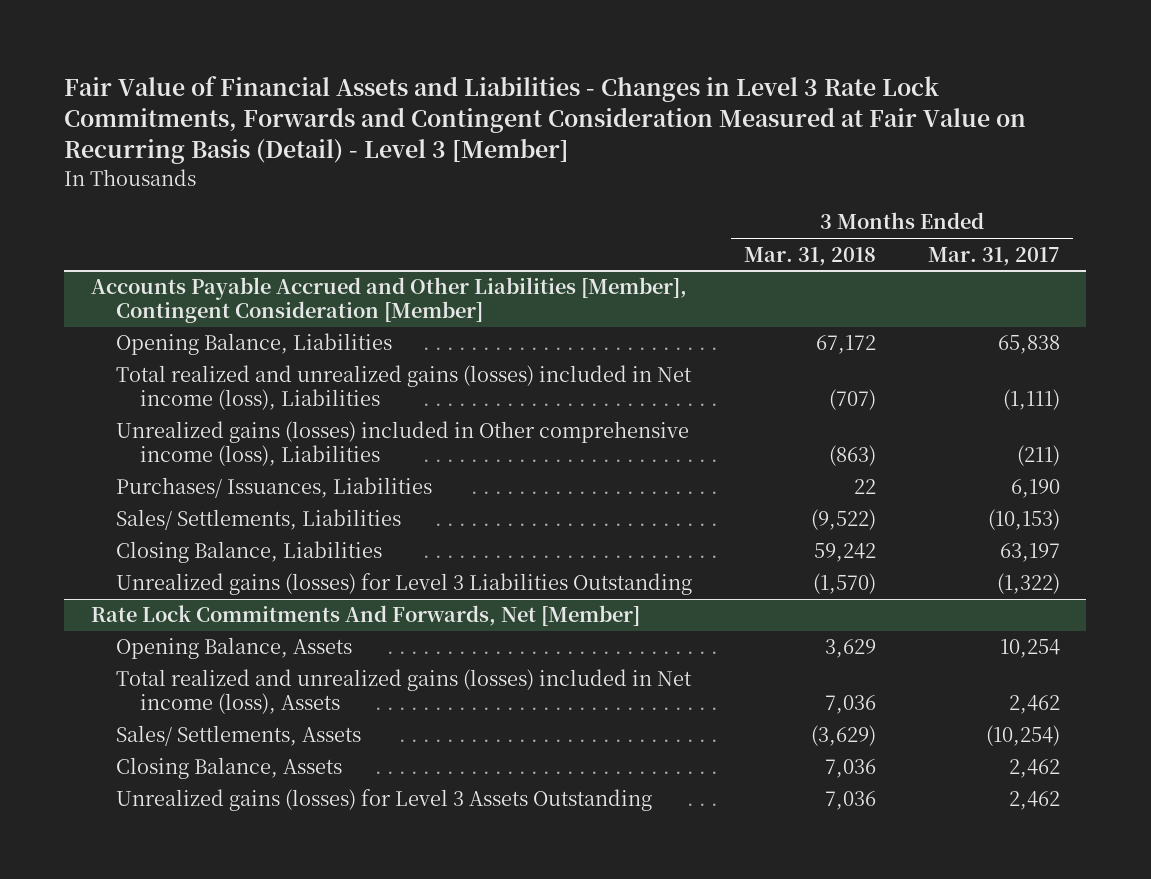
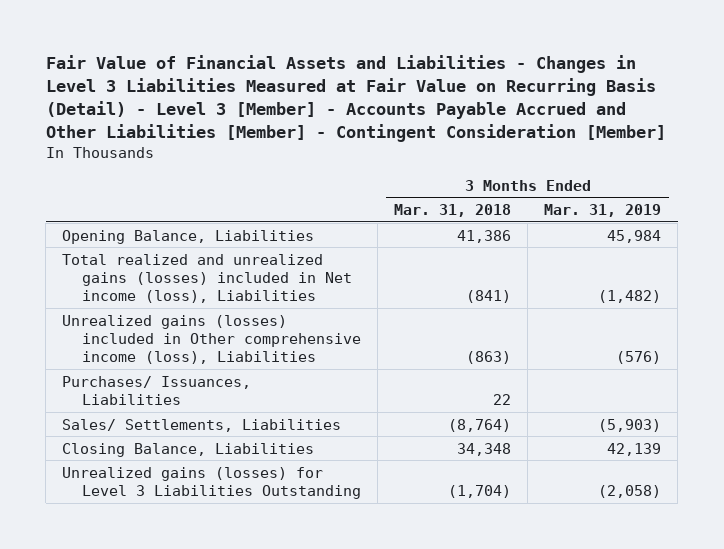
- Fair Value of Financial Assets and Liabilities - Changes in Level 3 Rate Lock Commitments, Forwards and Contingent Consideration Measured at Fair Value on Recurring Basis (Detail) - Level 3 [Member]
+ Fair Value of Financial Assets and Liabilities - Changes in Level 3 Liabilities Measured at Fair Value on Recurring Basis (Detail) - Level 3 [Member] - Accounts Payable Accrued and Other Liabilities [Member] - Contingent Consideration [Member]
- | 3 Months Ended Mar. 31, 2018 | 3 Months Ended Mar. 31, 2017
+ | 3 Months Ended Mar. 31, 2018 | 3 Months Ended Mar. 31, 2019
- Accounts Payable Accrued and Other Liabilities [Member], Contingent Consideration [Member]
- Opening Balance, Liabilities | 67,172 | 65,838
- Total realized and unrealized gains (losses) included in Net income (loss), Liabilities | (707) | (1,111)
+ Opening Balance, Liabilities | 41,386 | 45,984
+ Total realized and unrealized gains (losses) included in Net income (loss), Liabilities | (841) | (1,482)
- Sales/ Settlements, Liabilities | (9,522) | (10,153)
- Closing Balance, Liabilities | 59,242 | 63,197
- Unrealized gains (losses) for Level 3 Liabilities Outstanding | (1,570) | (1,322)
- Rate Lock Commitments And Forwards, Net [Member]
- Opening Balance, Assets | 3,629 | 10,254
- Total realized and unrealized gains (losses) included in Net income (loss), Assets | 7,036 | 2,462
- Sales/ Settlements, Assets | (3,629) | (10,254)
- Closing Balance, Assets | 7,036 | 2,462
- Unrealized gains (losses) for Level 3 Assets Outstanding | 7,036 | 2,462
+ Sales/ Settlements, Liabilities | (8,764) | (5,903)
+ Closing Balance, Liabilities | 34,348 | 42,139
+ Unrealized gains (losses) for Level 3 Liabilities Outstanding | (1,704) | (2,058)

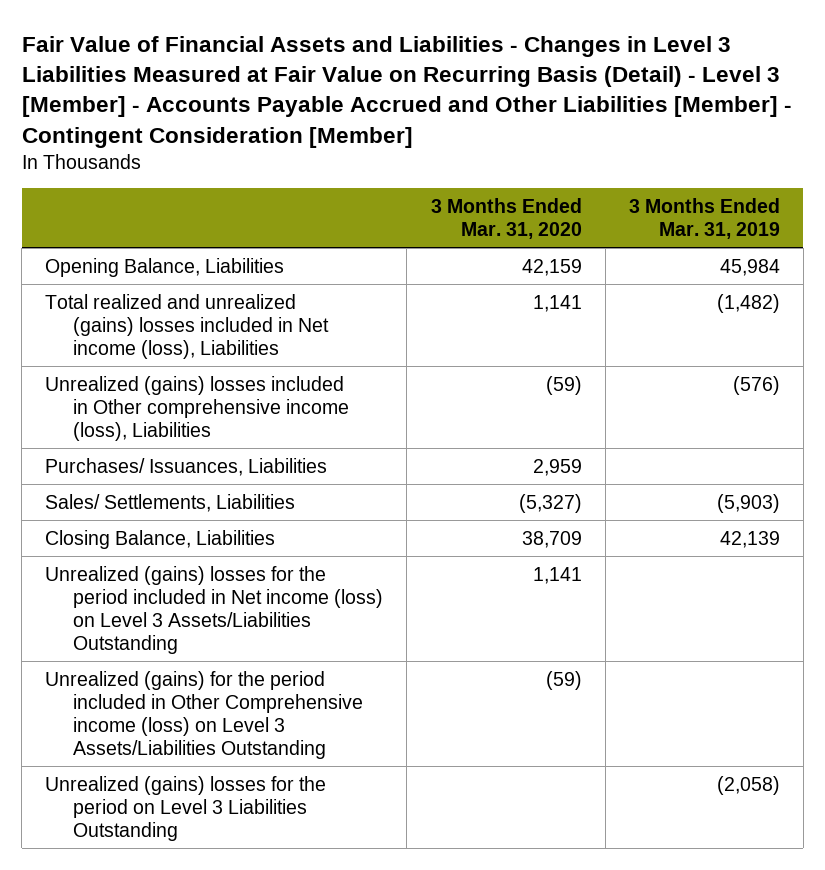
- | 3 Months Ended Mar. 31, 2018 | 3 Months Ended Mar. 31, 2019
+ | 3 Months Ended Mar. 31, 2020 | 3 Months Ended Mar. 31, 2019
- Total realized and unrealized gains (losses) included in Net income (loss), Liabilities | (841) | (1,482)
- Unrealized gains (losses) included in Other comprehensive income (loss), Liabilities | (863) | (576)
+ Total realized and unrealized (gains) losses included in Net income (loss), Liabilities | 1,141 | (1,482)
+ Unrealized (gains) losses included in Other comprehensive income (loss), Liabilities | (59) | (576)
- Unrealized gains (losses) for Level 3 Liabilities Outstanding | (1,704) | (2,058)
+ Unrealized (gains) losses for the period included in Net income (loss) on Level 3 Assets/Liabilities Outstanding | 1,141 |
+ Unrealized (gains) for the period included in Other Comprehensive income (loss) on Level 3 Assets/Liabilities Outstanding | (59) |
+ Unrealized (gains) losses for the period on Level 3 Liabilities Outstanding | | (2,058)

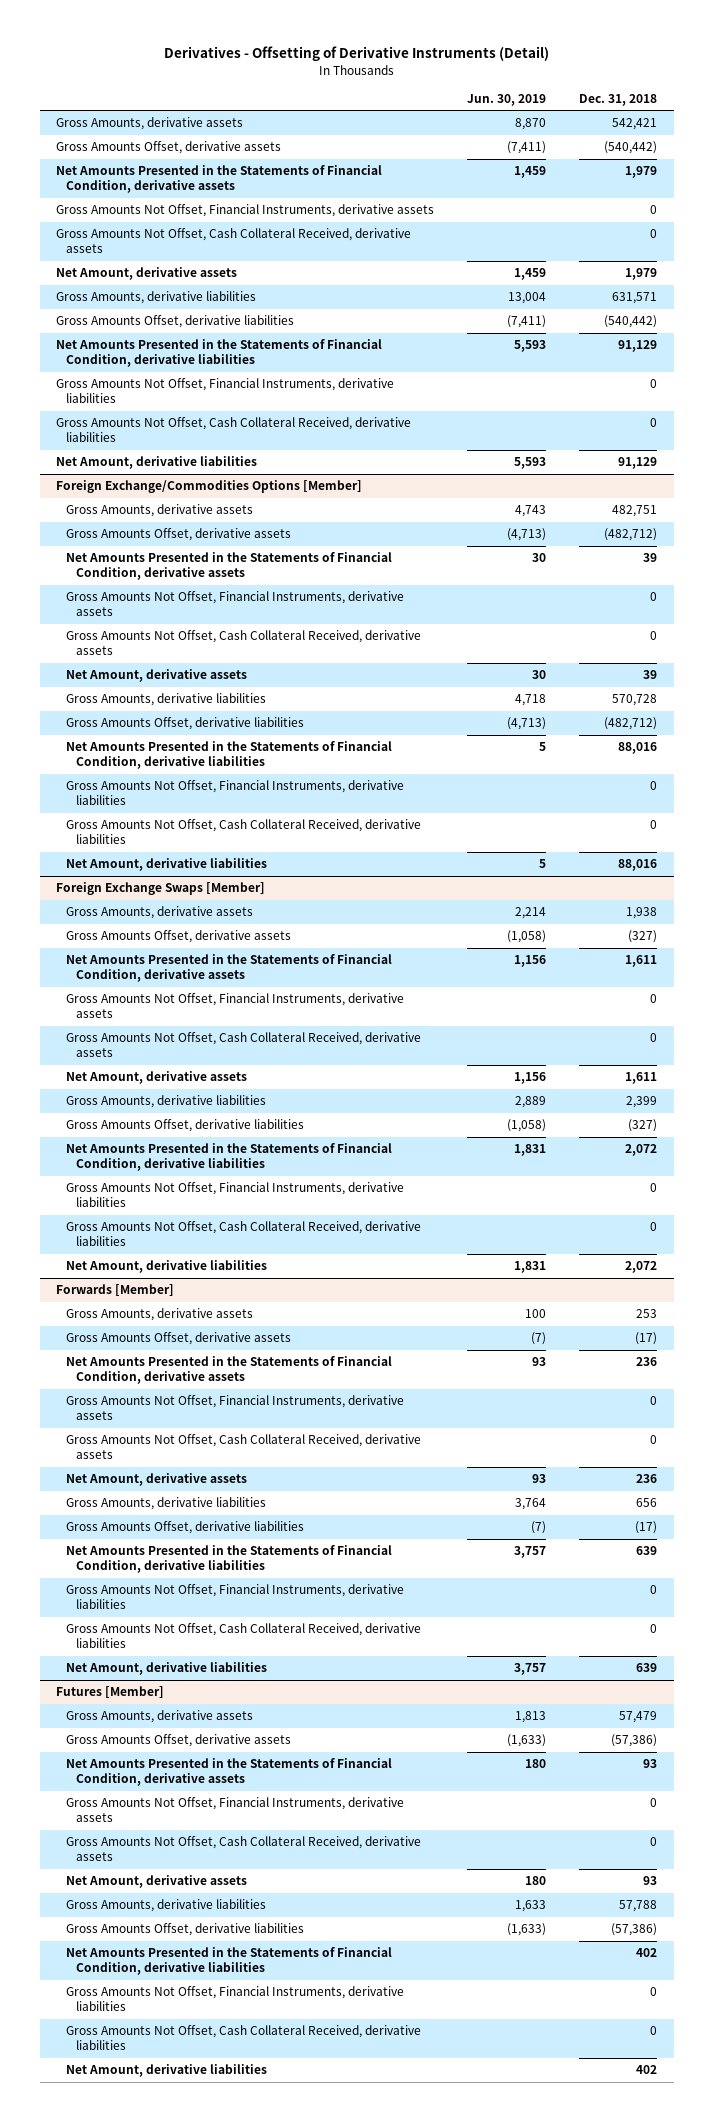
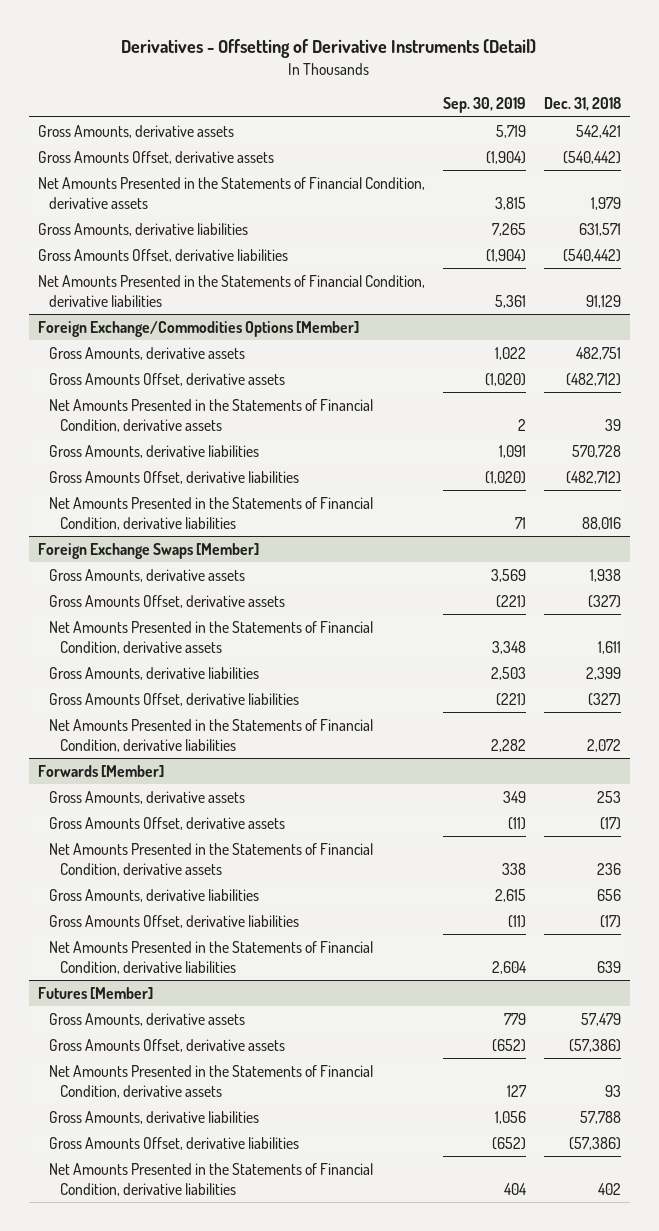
- | Jun. 30, 2019 | Dec. 31, 2018
+ | Sep. 30, 2019 | Dec. 31, 2018
- Gross Amounts Not Offset, Financial Instruments, derivative assets | | 0
- Gross Amounts Not Offset, Cash Collateral Received, derivative assets | | 0
- Net Amount, derivative assets | 1,459 | 1,979
- Gross Amounts Not Offset, Financial Instruments, derivative liabilities | | 0
- Gross Amounts Not Offset, Cash Collateral Received, derivative liabilities | | 0
- Net Amount, derivative liabilities | 5,593 | 91,129
@ Foreign Exchange/Commodities Options [Member]
- Gross Amounts Not Offset, Financial Instruments, derivative assets | | 0
- Gross Amounts Not Offset, Cash Collateral Received, derivative assets | | 0
- Net Amount, derivative assets | 30 | 39
- Gross Amounts Not Offset, Financial Instruments, derivative liabilities | | 0
- Gross Amounts Not Offset, Cash Collateral Received, derivative liabilities | | 0
- Net Amount, derivative liabilities | 5 | 88,016
@ Foreign Exchange Swaps [Member]
- Gross Amounts Not Offset, Financial Instruments, derivative assets | | 0
- Gross Amounts Not Offset, Cash Collateral Received, derivative assets | | 0
- Net Amount, derivative assets | 1,156 | 1,611
- Gross Amounts Not Offset, Financial Instruments, derivative liabilities | | 0
- Gross Amounts Not Offset, Cash Collateral Received, derivative liabilities | | 0
- Net Amount, derivative liabilities | 1,831 | 2,072
@ Forwards [Member]
- Gross Amounts Not Offset, Financial Instruments, derivative assets | | 0
- Gross Amounts Not Offset, Cash Collateral Received, derivative assets | | 0
- Net Amount, derivative assets | 93 | 236
- Gross Amounts Not Offset, Financial Instruments, derivative liabilities | | 0
- Gross Amounts Not Offset, Cash Collateral Received, derivative liabilities | | 0
- Net Amount, derivative liabilities | 3,757 | 639
@ Futures [Member]
- Gross Amounts Not Offset, Financial Instruments, derivative assets | | 0
- Gross Amounts Not Offset, Cash Collateral Received, derivative assets | | 0
- Net Amount, derivative assets | 180 | 93
- Gross Amounts Not Offset, Financial Instruments, derivative liabilities | | 0
- Gross Amounts Not Offset, Cash Collateral Received, derivative liabilities | | 0
- Net Amount, derivative liabilities | | 402

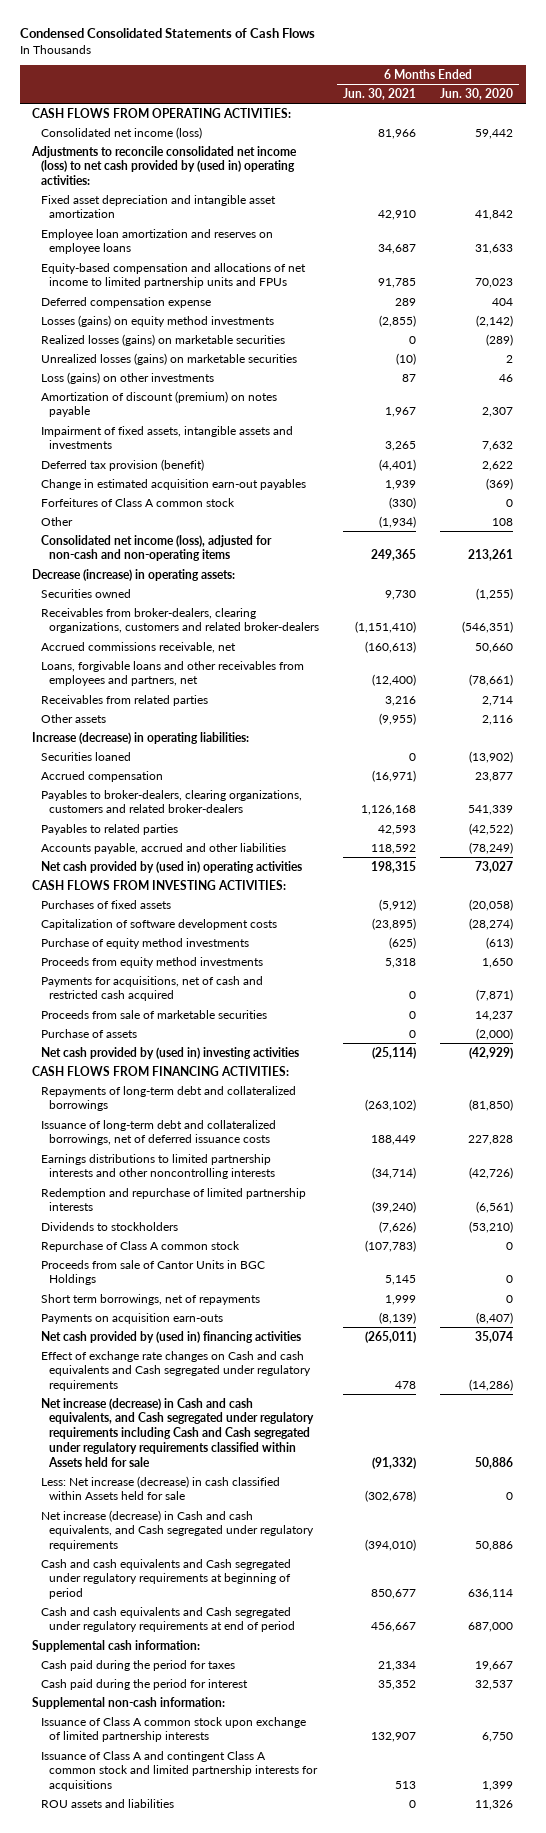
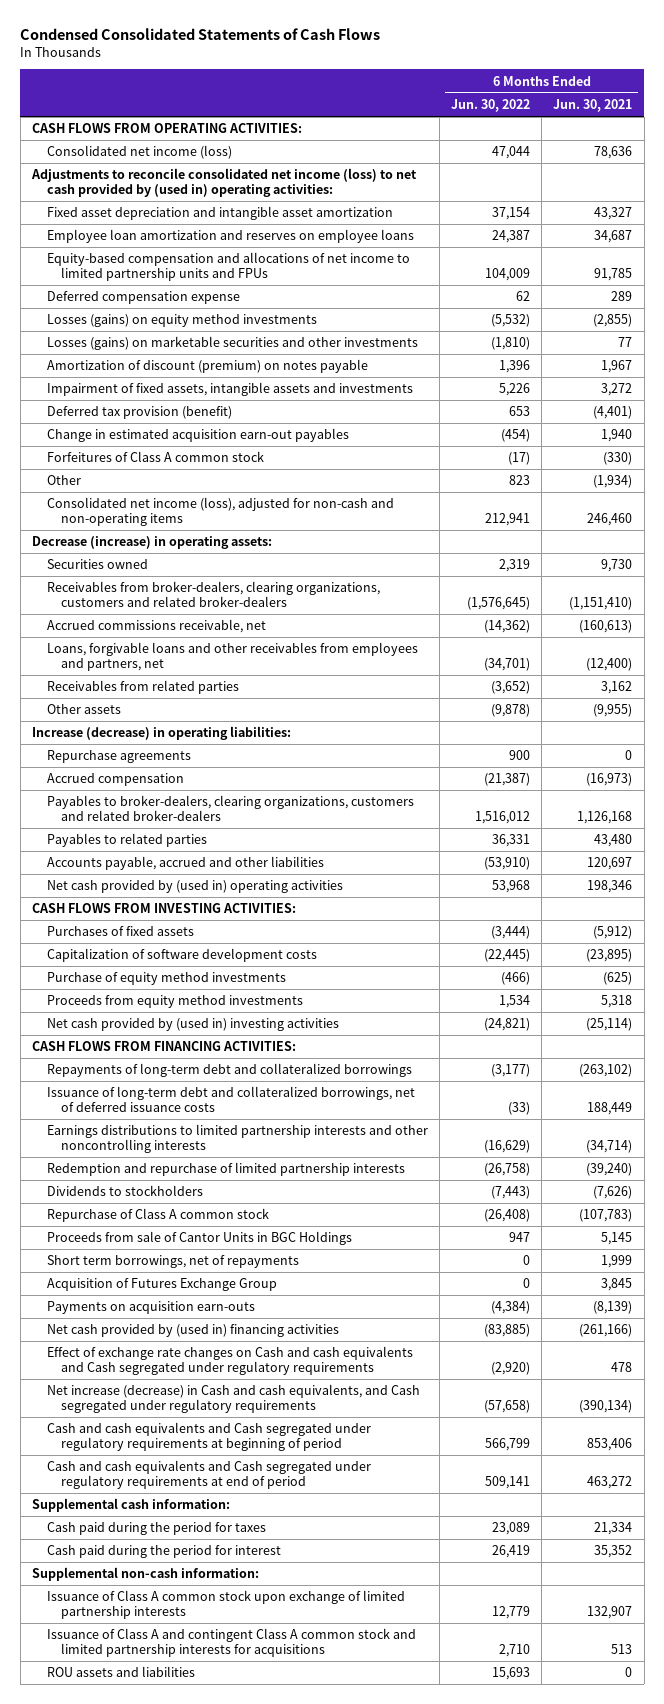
- | 6 Months Ended Jun. 30, 2021 | 6 Months Ended Jun. 30, 2020
+ | 6 Months Ended Jun. 30, 2022 | 6 Months Ended Jun. 30, 2021
- Consolidated net income (loss) | 81,966 | 59,442
+ Consolidated net income (loss) | 47,044 | 78,636
- Fixed asset depreciation and intangible asset amortization | 42,910 | 41,842
+ Fixed asset depreciation and intangible asset amortization | 37,154 | 43,327
- Realized losses (gains) on marketable securities | 0 | (289)
- Unrealized losses (gains) on marketable securities | (10) | 2
- Loss (gains) on other investments | 87 | 46
+ Losses (gains) on marketable securities and other investments | (1,810) | 77
- Impairment of fixed assets, intangible assets and investments | 3,265 | 7,632
+ Impairment of fixed assets, intangible assets and investments | 5,226 | 3,272
- Change in estimated acquisition earn-out payables | 1,939 | (369)
+ Change in estimated acquisition earn-out payables | (454) | 1,940
- Consolidated net income (loss), adjusted for non-cash and non-operating items | 249,365 | 213,261
+ Consolidated net income (loss), adjusted for non-cash and non-operating items | 212,941 | 246,460
- Receivables from related parties | 3,216 | 2,714
+ Receivables from related parties | (3,652) | 3,162
- Securities loaned | 0 | (13,902)
- Accrued compensation | (16,971) | 23,877
+ Repurchase agreements | 900 | 0
+ Accrued compensation | (21,387) | (16,973)
- Payables to related parties | 42,593 | (42,522)
- Accounts payable, accrued and other liabilities | 118,592 | (78,249)
- Net cash provided by (used in) operating activities | 198,315 | 73,027
+ Payables to related parties | 36,331 | 43,480
+ Accounts payable, accrued and other liabilities | (53,910) | 120,697
+ Net cash provided by (used in) operating activities | 53,968 | 198,346
- Payments for acquisitions, net of cash and restricted cash acquired | 0 | (7,871)
- Proceeds from sale of marketable securities | 0 | 14,237
- Purchase of assets | 0 | (2,000)
+ Acquisition of Futures Exchange Group | 0 | 3,845
- Net cash provided by (used in) financing activities | (265,011) | 35,074
+ Net cash provided by (used in) financing activities | (83,885) | (261,166)
- Net increase (decrease) in Cash and cash equivalents, and Cash segregated under regulatory requirements including Cash and Cash segregated under regulatory requirements classified within Assets held for sale | (91,332) | 50,886
- Less: Net increase (decrease) in cash classified within Assets held for sale | (302,678) | 0
- Net increase (decrease) in Cash and cash equivalents, and Cash segregated under regulatory requirements | (394,010) | 50,886
- Cash and cash equivalents and Cash segregated under regulatory requirements at beginning of period | 850,677 | 636,114
- Cash and cash equivalents and Cash segregated under regulatory requirements at end of period | 456,667 | 687,000
+ Net increase (decrease) in Cash and cash equivalents, and Cash segregated under regulatory requirements | (57,658) | (390,134)
+ Cash and cash equivalents and Cash segregated under regulatory requirements at beginning of period | 566,799 | 853,406
+ Cash and cash equivalents and Cash segregated under regulatory requirements at end of period | 509,141 | 463,272

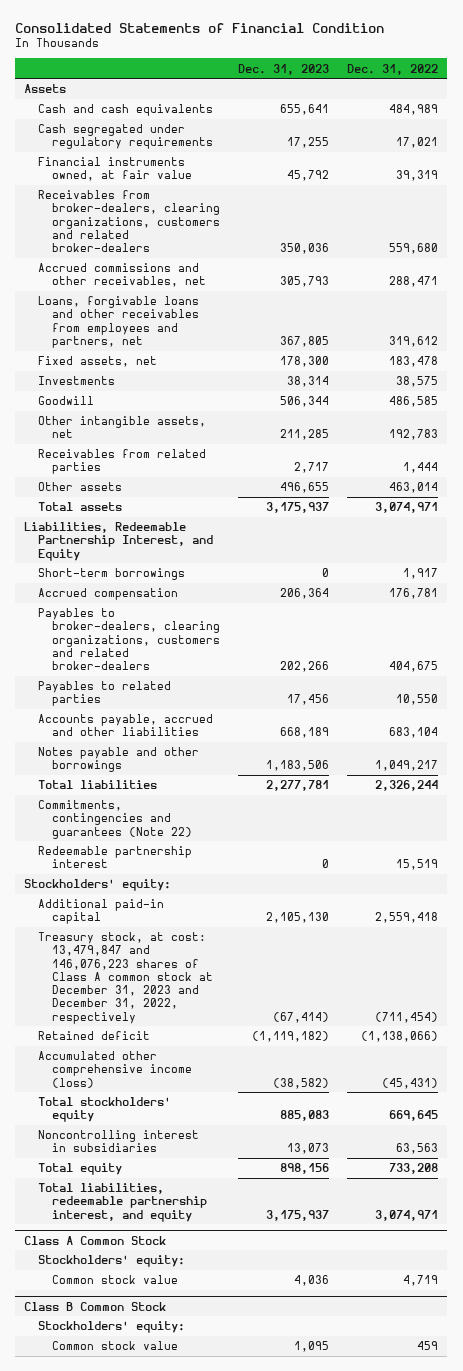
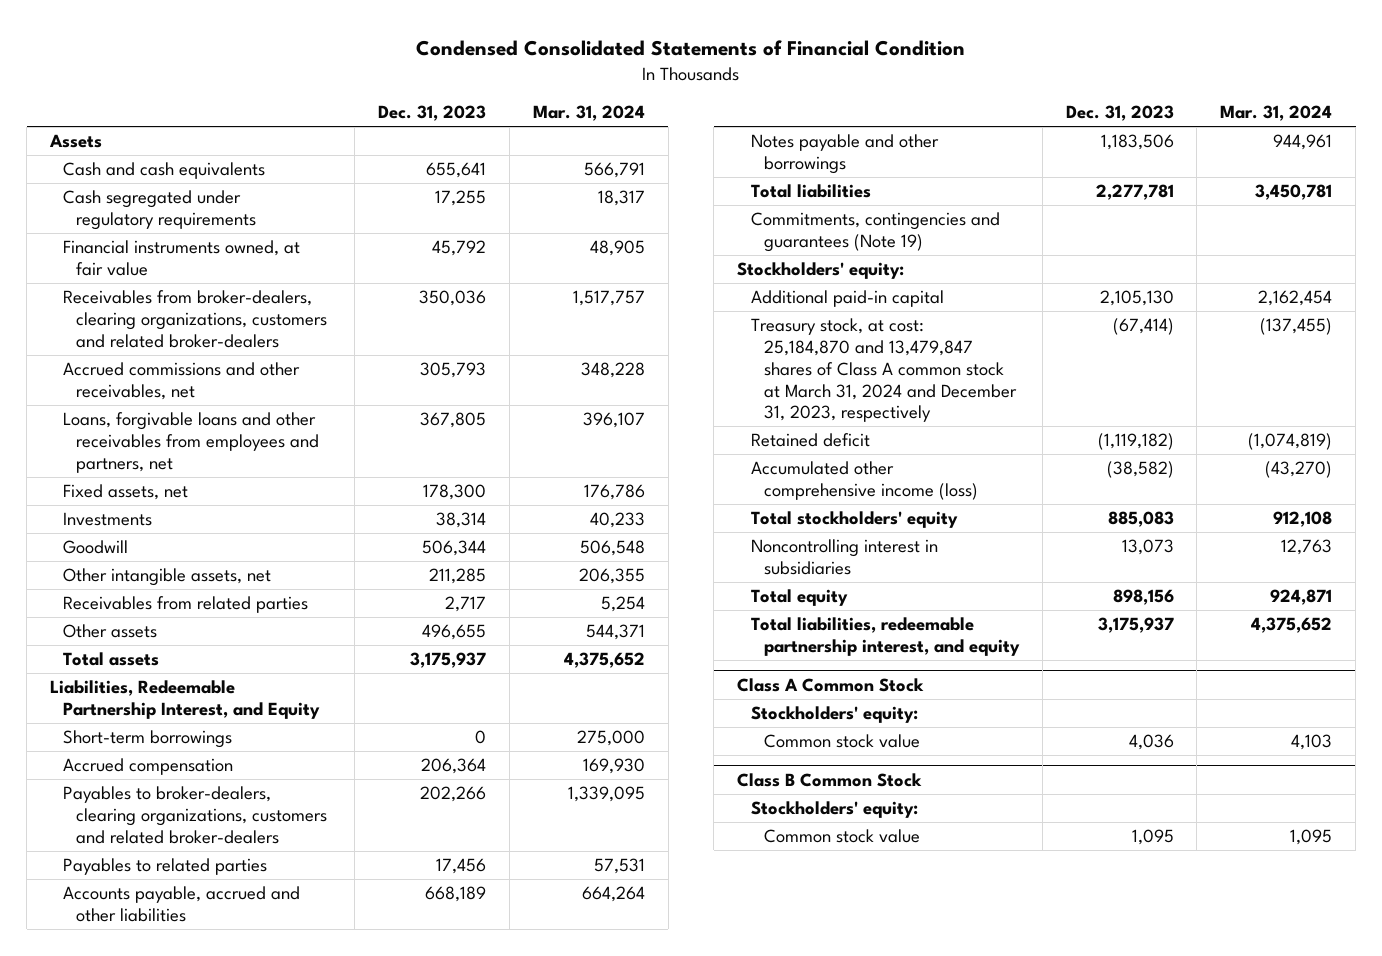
- Consolidated Statements of Financial Condition
+ Condensed Consolidated Statements of Financial Condition
- | Dec. 31, 2023 | Dec. 31, 2022
+ | Dec. 31, 2023 | Mar. 31, 2024
- Commitments, contingencies and guarantees (Note 22)
- Redeemable partnership interest | 0 | 15,519
+ Commitments, contingencies and guarantees (Note 19)
- Treasury stock, at cost: 13,479,847 and 146,076,223 shares of Class A common stock at December 31, 2023 and December 31, 2022, respectively | (67,414) | (711,454)
+ Treasury stock, at cost: 25,184,870 and 13,479,847 shares of Class A common stock at March 31, 2024 and December 31, 2023, respectively | (67,414) | (137,455)

